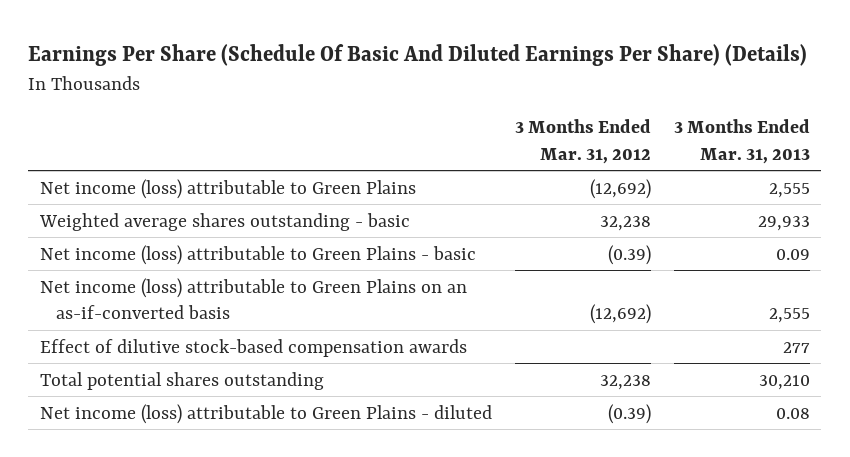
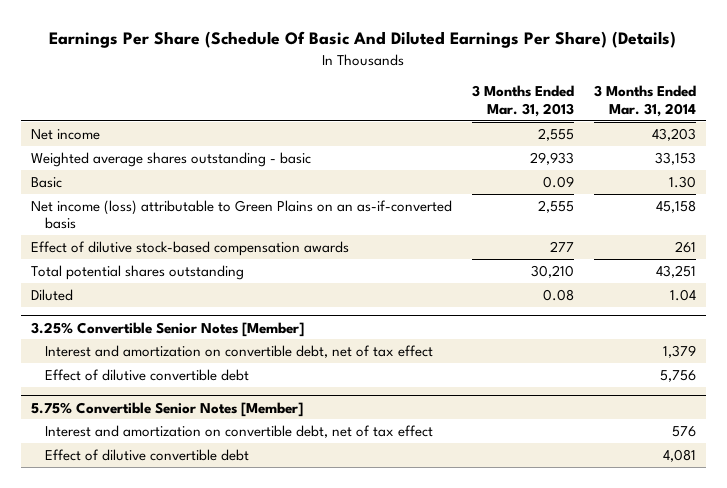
- | 3 Months Ended Mar. 31, 2012 | 3 Months Ended Mar. 31, 2013
+ | 3 Months Ended Mar. 31, 2013 | 3 Months Ended Mar. 31, 2014
- Net income (loss) attributable to Green Plains | (12,692) | 2,555
+ Net income | 2,555 | 43,203
- Net income (loss) attributable to Green Plains - basic | (0.39) | 0.09
+ Basic | 0.09 | 1.30
- Net income (loss) attributable to Green Plains - diluted | (0.39) | 0.08
+ Diluted | 0.08 | 1.04
+ 3.25% Convertible Senior Notes [Member]
+ Interest and amortization on convertible debt, net of tax effect | | 1,379
+ Effect of dilutive convertible debt | | 5,756
+ 5.75% Convertible Senior Notes [Member]
+ Interest and amortization on convertible debt, net of tax effect | | 576
+ Effect of dilutive convertible debt | | 4,081

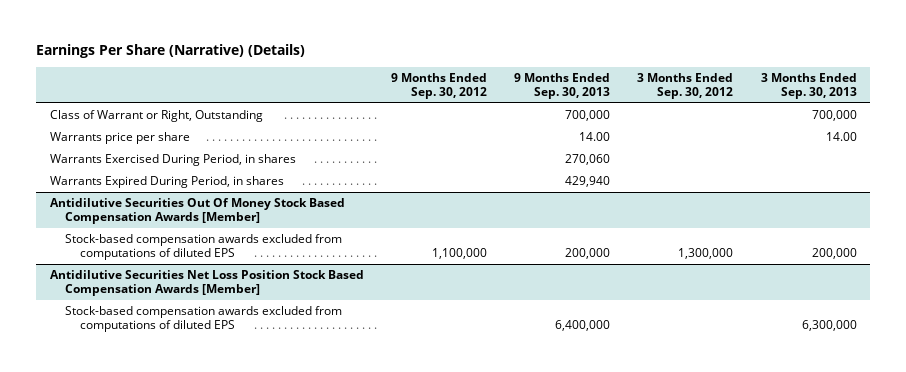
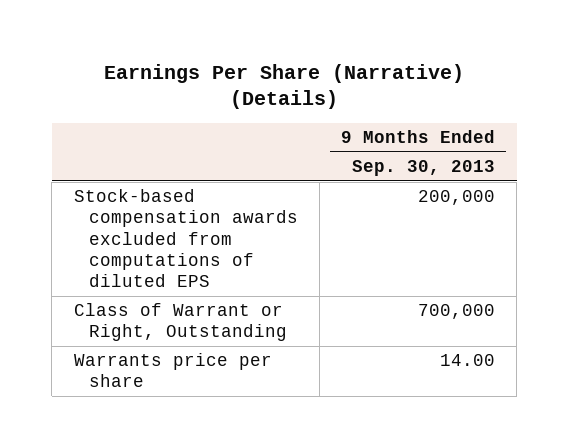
- | 9 Months Ended Sep. 30, 2012 | 9 Months Ended Sep. 30, 2013 | 3 Months Ended Sep. 30, 2012 | 3 Months Ended Sep. 30, 2013
+ | 9 Months Ended Sep. 30, 2013
+ Stock-based compensation awards excluded from computations of diluted EPS | 200,000
- Warrants Exercised During Period, in shares | | 270,060 | |
- Warrants Expired During Period, in shares | | 429,940 | |
- Antidilutive Securities Out Of Money Stock Based Compensation Awards [Member]
- Stock-based compensation awards excluded from computations of diluted EPS | 1,100,000 | 200,000 | 1,300,000 | 200,000
- Antidilutive Securities Net Loss Position Stock Based Compensation Awards [Member]
- Stock-based compensation awards excluded from computations of diluted EPS | | 6,400,000 | | 6,300,000

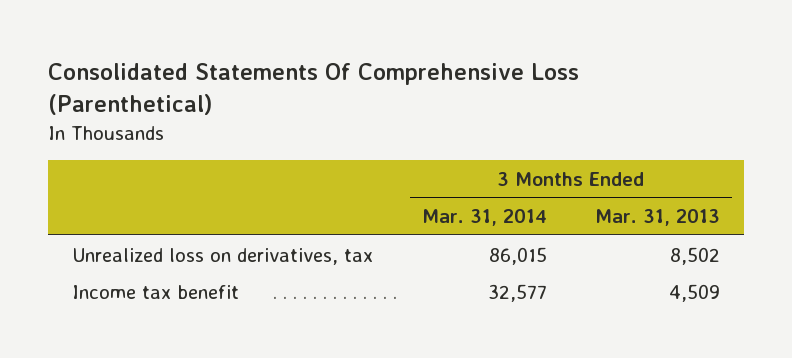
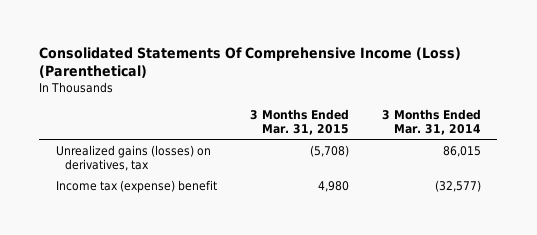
- Consolidated Statements Of Comprehensive Loss (Parenthetical)
+ Consolidated Statements Of Comprehensive Income (Loss) (Parenthetical)
- | 3 Months Ended Mar. 31, 2014 | 3 Months Ended Mar. 31, 2013
+ | 3 Months Ended Mar. 31, 2015 | 3 Months Ended Mar. 31, 2014
- Unrealized loss on derivatives, tax | 86,015 | 8,502
- Income tax benefit | 32,577 | 4,509
+ Unrealized gains (losses) on derivatives, tax | (5,708) | 86,015
+ Income tax (expense) benefit | 4,980 | (32,577)

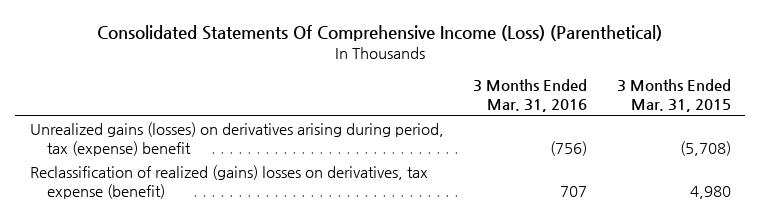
- | 3 Months Ended Mar. 31, 2015 | 3 Months Ended Mar. 31, 2014
+ | 3 Months Ended Mar. 31, 2016 | 3 Months Ended Mar. 31, 2015
- Unrealized gains (losses) on derivatives, tax | (5,708) | 86,015
- Income tax (expense) benefit | 4,980 | (32,577)
+ Unrealized gains (losses) on derivatives arising during period, tax (expense) benefit | (756) | (5,708)
+ Reclassification of realized (gains) losses on derivatives, tax expense (benefit) | 707 | 4,980

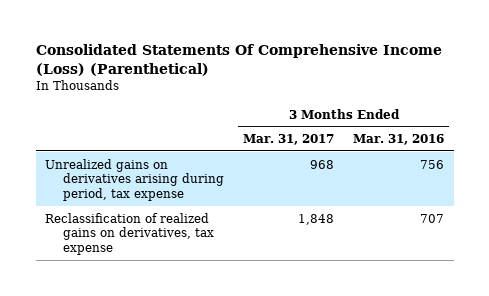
- | 3 Months Ended Mar. 31, 2016 | 3 Months Ended Mar. 31, 2015
+ | 3 Months Ended Mar. 31, 2017 | 3 Months Ended Mar. 31, 2016
- Unrealized gains (losses) on derivatives arising during period, tax (expense) benefit | (756) | (5,708)
- Reclassification of realized (gains) losses on derivatives, tax expense (benefit) | 707 | 4,980
+ Unrealized gains on derivatives arising during period, tax expense | 968 | 756
+ Reclassification of realized gains on derivatives, tax expense | 1,848 | 707

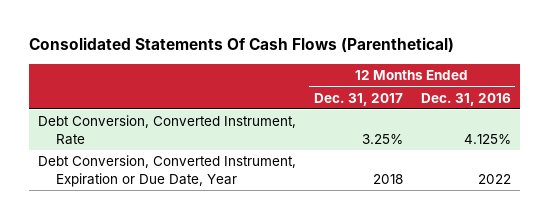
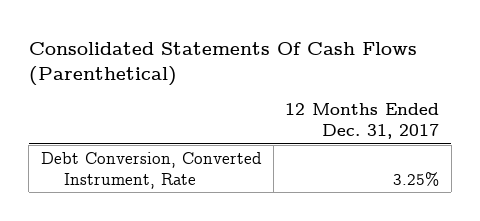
- | 12 Months Ended Dec. 31, 2017 | 12 Months Ended Dec. 31, 2016
+ | 12 Months Ended Dec. 31, 2017
- Debt Conversion, Converted Instrument, Expiration or Due Date, Year | 2018 | 2022

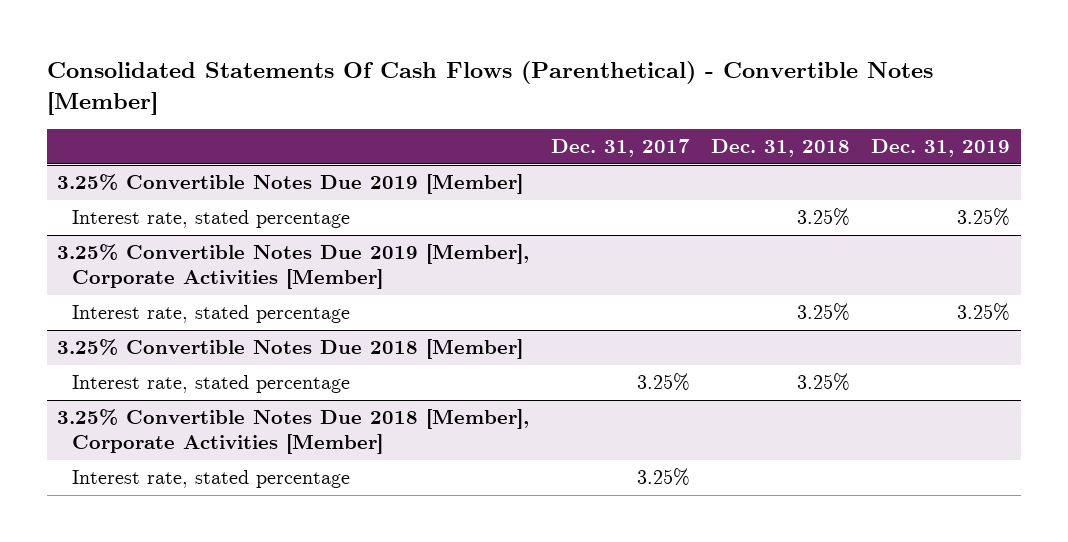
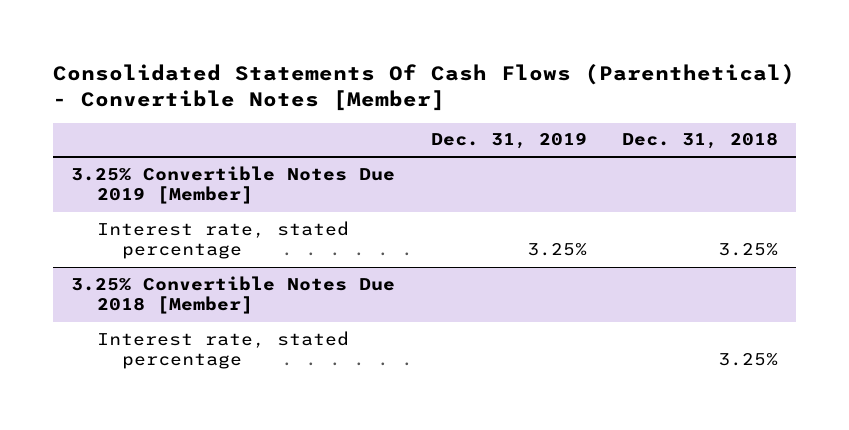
- | Dec. 31, 2017 | Dec. 31, 2018 | Dec. 31, 2019
+ | Dec. 31, 2019 | Dec. 31, 2018
- 3.25% Convertible Notes Due 2019 [Member], Corporate Activities [Member]
- Interest rate, stated percentage | | 3.25% | 3.25%
- 3.25% Convertible Notes Due 2018 [Member], Corporate Activities [Member]
- Interest rate, stated percentage | 3.25% | |

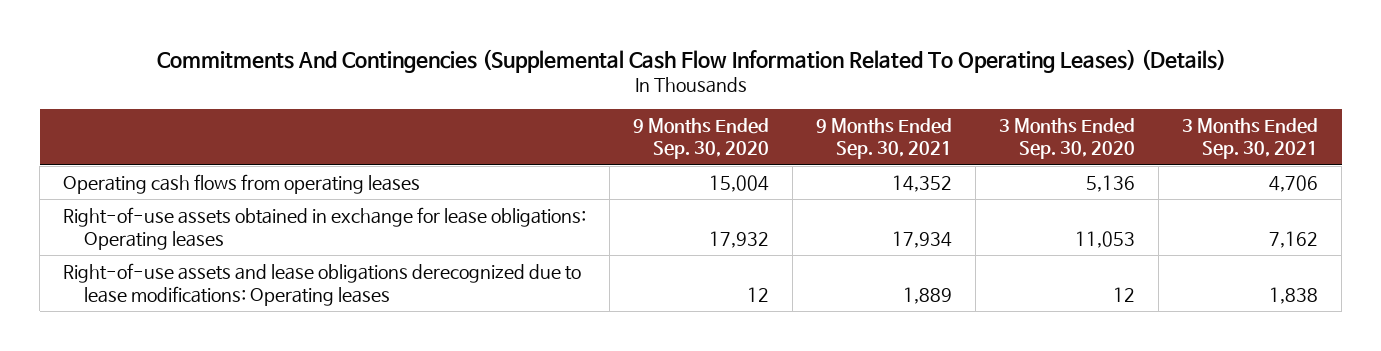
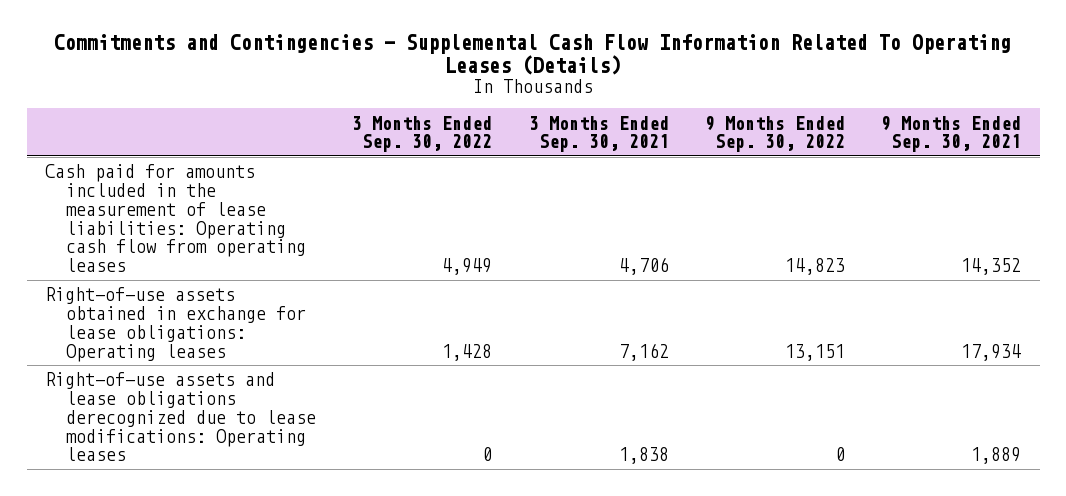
- Commitments And Contingencies (Supplemental Cash Flow Information Related To Operating Leases) (Details)
+ Commitments and Contingencies - Supplemental Cash Flow Information Related To Operating Leases (Details)
- | 9 Months Ended Sep. 30, 2020 | 9 Months Ended Sep. 30, 2021 | 3 Months Ended Sep. 30, 2020 | 3 Months Ended Sep. 30, 2021
+ | 3 Months Ended Sep. 30, 2022 | 3 Months Ended Sep. 30, 2021 | 9 Months Ended Sep. 30, 2022 | 9 Months Ended Sep. 30, 2021
- Operating cash flows from operating leases | 15,004 | 14,352 | 5,136 | 4,706
+ Cash paid for amounts included in the measurement of lease liabilities: Operating cash flow from operating leases | 4,949 | 4,706 | 14,823 | 14,352

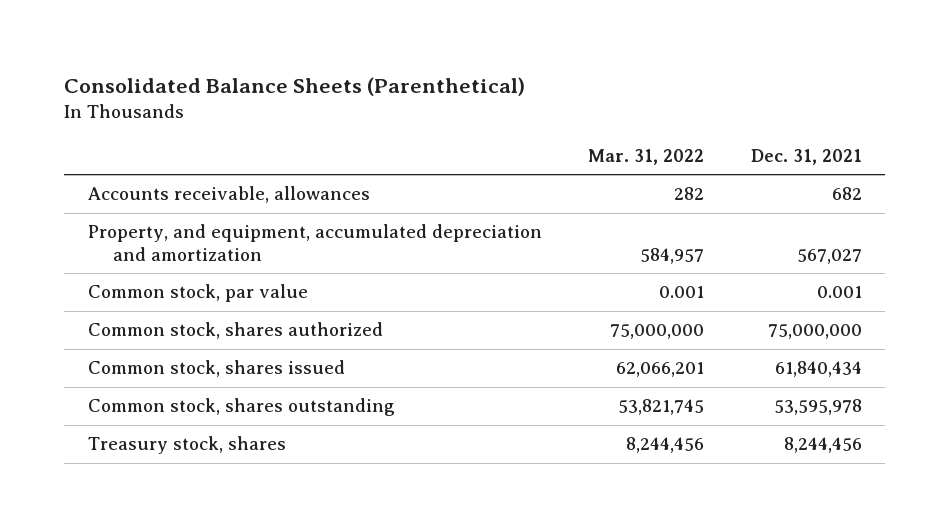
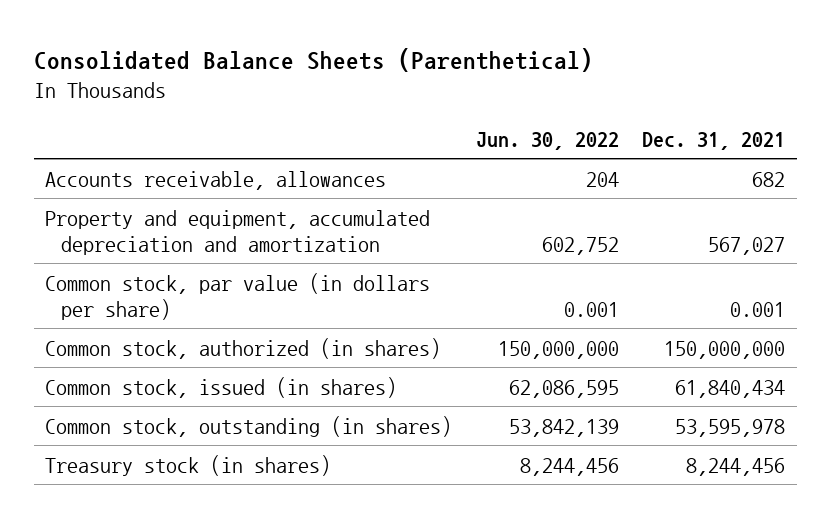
- | Mar. 31, 2022 | Dec. 31, 2021
+ | Jun. 30, 2022 | Dec. 31, 2021
- Property, and equipment, accumulated depreciation and amortization | 584,957 | 567,027
- Common stock, par value | 0.001 | 0.001
- Common stock, shares authorized | 75,000,000 | 75,000,000
- Common stock, shares issued | 62,066,201 | 61,840,434
- Common stock, shares outstanding | 53,821,745 | 53,595,978
- Treasury stock, shares | 8,244,456 | 8,244,456
+ Property and equipment, accumulated depreciation and amortization | 602,752 | 567,027
+ Common stock, par value (in dollars per share) | 0.001 | 0.001
+ Common stock, authorized (in shares) | 150,000,000 | 150,000,000
+ Common stock, issued (in shares) | 62,086,595 | 61,840,434
+ Common stock, outstanding (in shares) | 53,842,139 | 53,595,978
+ Treasury stock (in shares) | 8,244,456 | 8,244,456

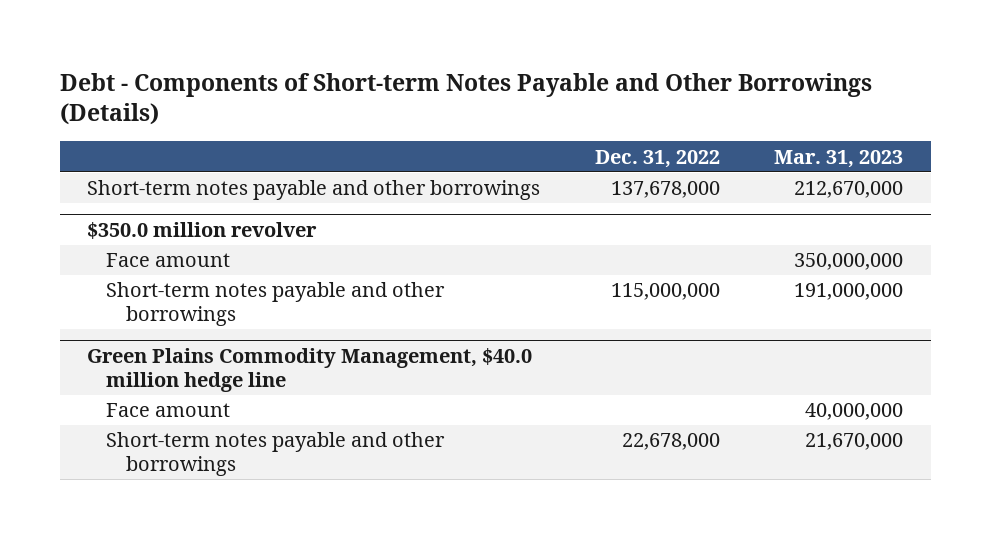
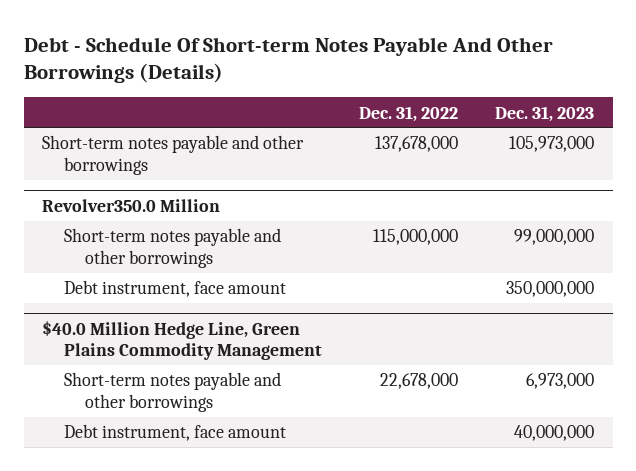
- Debt - Components of Short-term Notes Payable and Other Borrowings (Details)
+ Debt - Schedule Of Short-term Notes Payable And Other Borrowings (Details)
- | Dec. 31, 2022 | Mar. 31, 2023
+ | Dec. 31, 2022 | Dec. 31, 2023
- $350.0 million revolver
- Face amount | | 350,000,000
+ Revolver350.0 Million
- Green Plains Commodity Management, $40.0 million hedge line
- Face amount | | 40,000,000
+ Debt instrument, face amount | | 350,000,000
+ $40.0 Million Hedge Line, Green Plains Commodity Management
+ Debt instrument, face amount | | 40,000,000

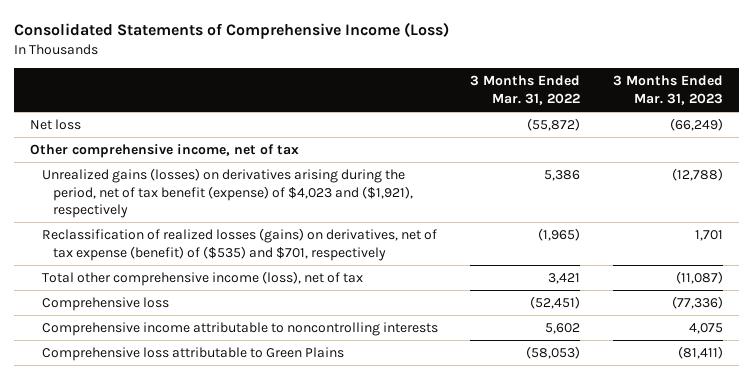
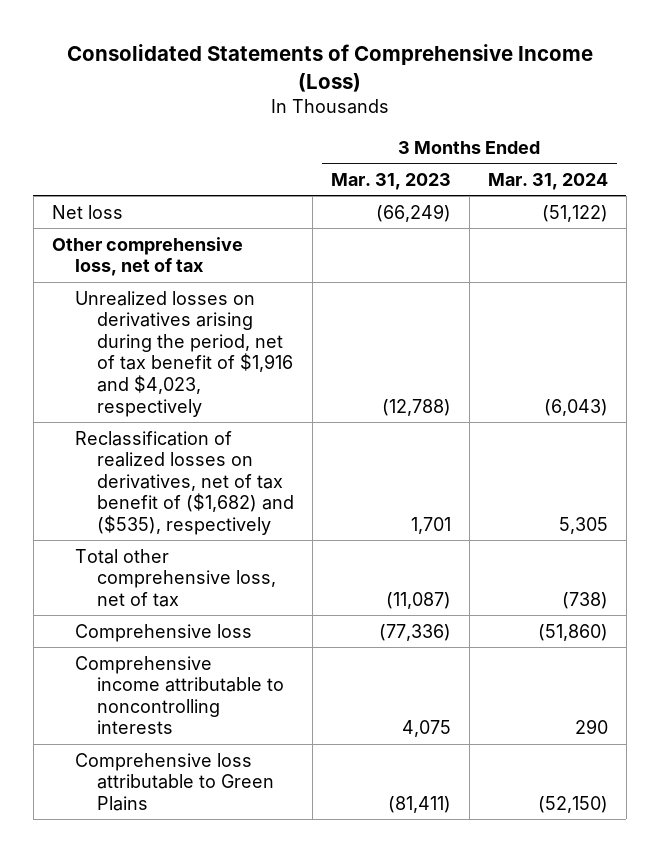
- | 3 Months Ended Mar. 31, 2022 | 3 Months Ended Mar. 31, 2023
+ | 3 Months Ended Mar. 31, 2023 | 3 Months Ended Mar. 31, 2024
- Other comprehensive income, net of tax
- Unrealized gains (losses) on derivatives arising during the period, net of tax benefit (expense) of $4,023 and ($1,921), respectively | 5,386 | (12,788)
- Reclassification of realized losses (gains) on derivatives, net of tax expense (benefit) of ($535) and $701, respectively | (1,965) | 1,701
- Total other comprehensive income (loss), net of tax | 3,421 | (11,087)
+ Other comprehensive loss, net of tax
+ Unrealized losses on derivatives arising during the period, net of tax benefit of $1,916 and $4,023, respectively | (12,788) | (6,043)
+ Reclassification of realized losses on derivatives, net of tax benefit of ($1,682) and ($535), respectively | 1,701 | 5,305
+ Total other comprehensive loss, net of tax | (11,087) | (738)

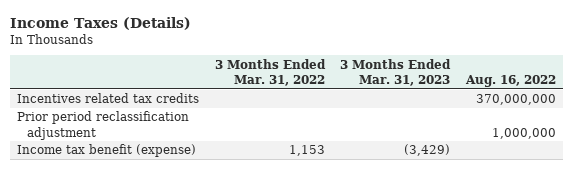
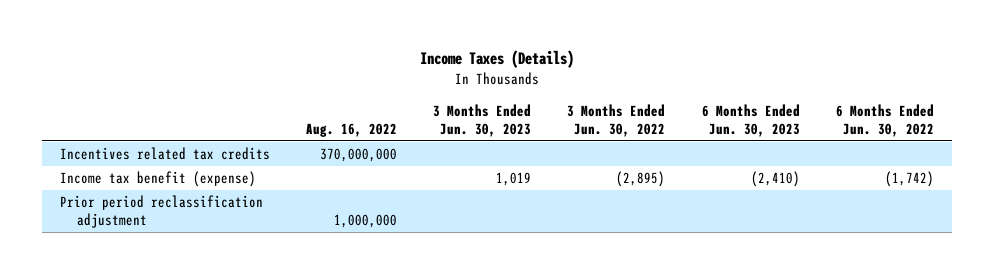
- | 3 Months Ended Mar. 31, 2022 | 3 Months Ended Mar. 31, 2023 | Aug. 16, 2022
+ | Aug. 16, 2022 | 3 Months Ended Jun. 30, 2023 | 3 Months Ended Jun. 30, 2022 | 6 Months Ended Jun. 30, 2023 | 6 Months Ended Jun. 30, 2022
moved down: Prior period reclassification adjustment | 1,000,000 | | | |

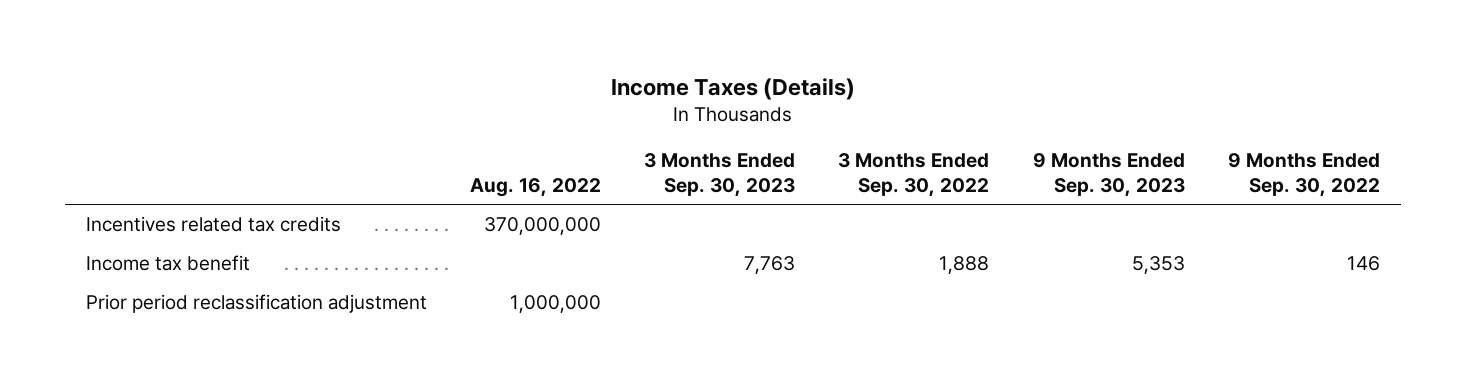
- | Aug. 16, 2022 | 3 Months Ended Jun. 30, 2023 | 3 Months Ended Jun. 30, 2022 | 6 Months Ended Jun. 30, 2023 | 6 Months Ended Jun. 30, 2022
+ | Aug. 16, 2022 | 3 Months Ended Sep. 30, 2023 | 3 Months Ended Sep. 30, 2022 | 9 Months Ended Sep. 30, 2023 | 9 Months Ended Sep. 30, 2022
- Income tax benefit (expense) | | 1,019 | (2,895) | (2,410) | (1,742)
+ Income tax benefit | | 7,763 | 1,888 | 5,353 | 146

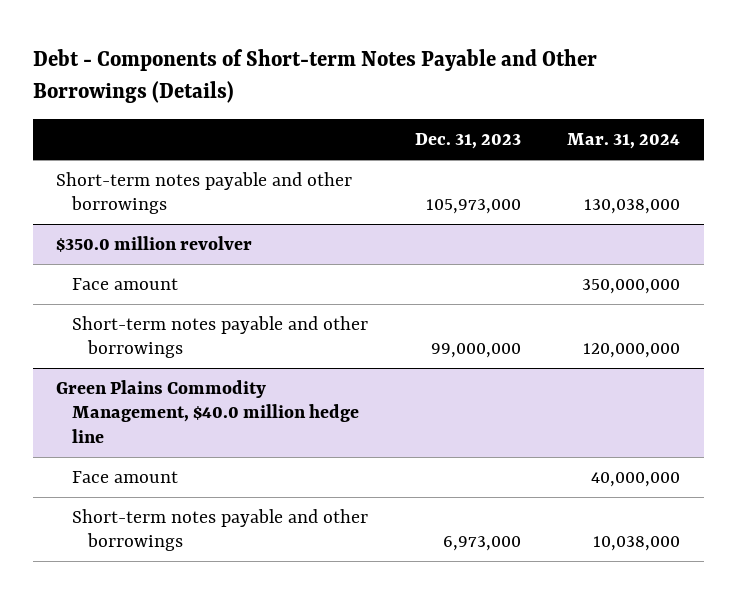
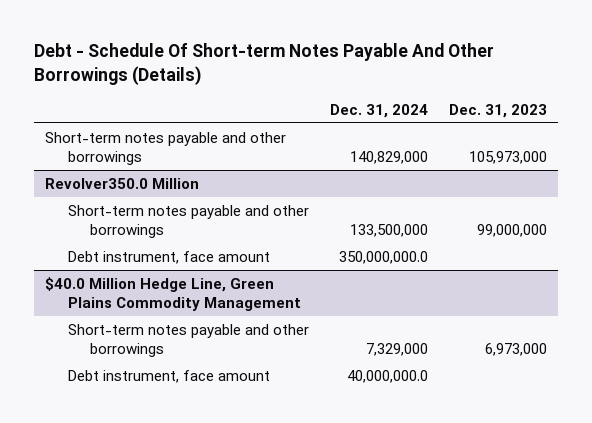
- Debt - Components of Short-term Notes Payable and Other Borrowings (Details)
+ Debt - Schedule Of Short-term Notes Payable And Other Borrowings (Details)
- | Dec. 31, 2023 | Mar. 31, 2024
+ | Dec. 31, 2024 | Dec. 31, 2023
- $350.0 million revolver
- Face amount | | 350,000,000
+ Revolver350.0 Million
- Green Plains Commodity Management, $40.0 million hedge line
- Face amount | | 40,000,000
+ Debt instrument, face amount | 350,000,000.0 |
+ $40.0 Million Hedge Line, Green Plains Commodity Management
+ Debt instrument, face amount | 40,000,000.0 |

